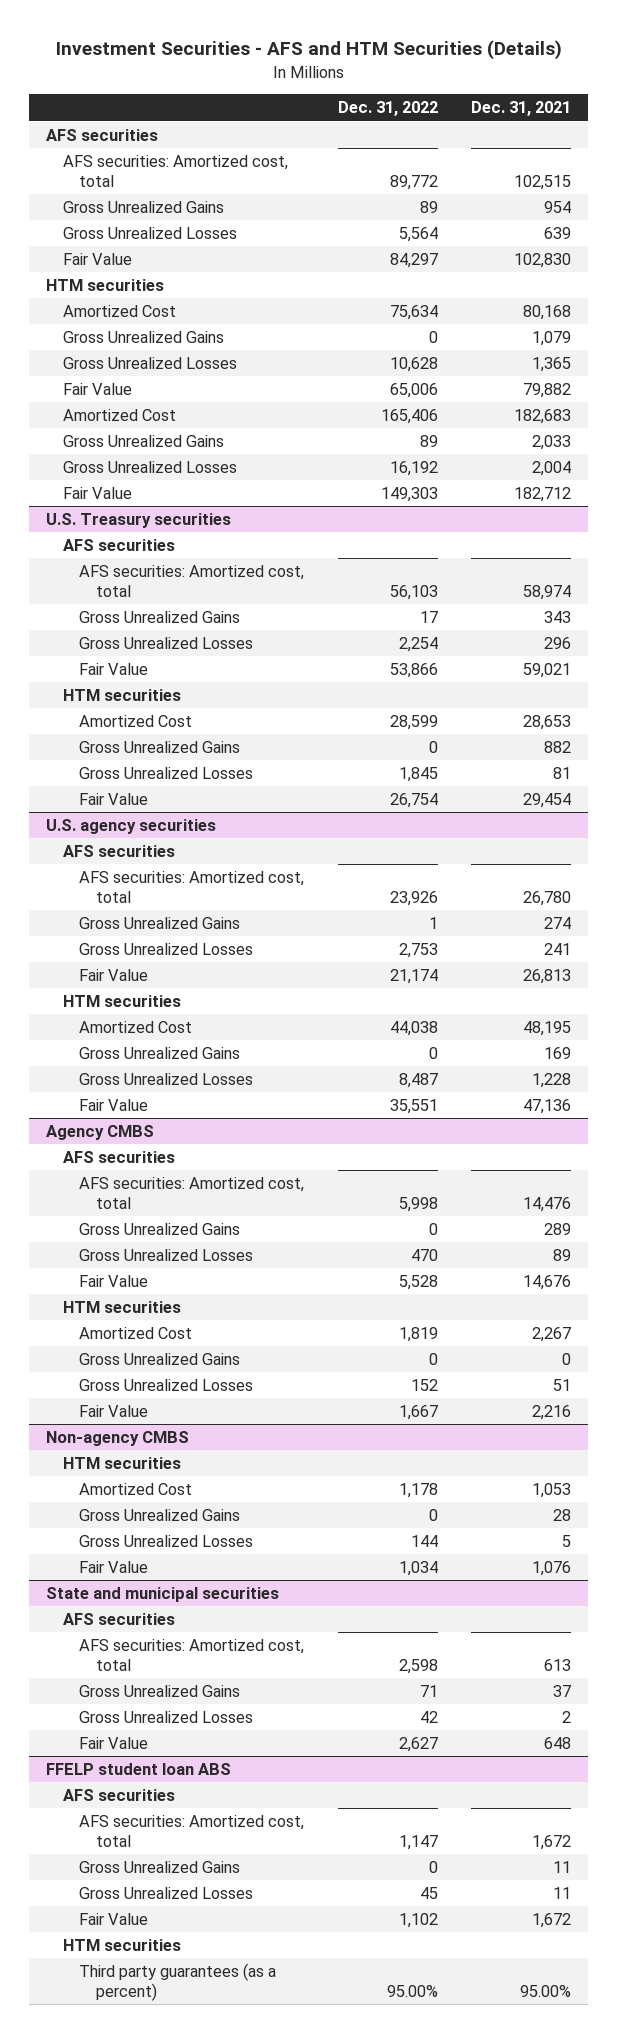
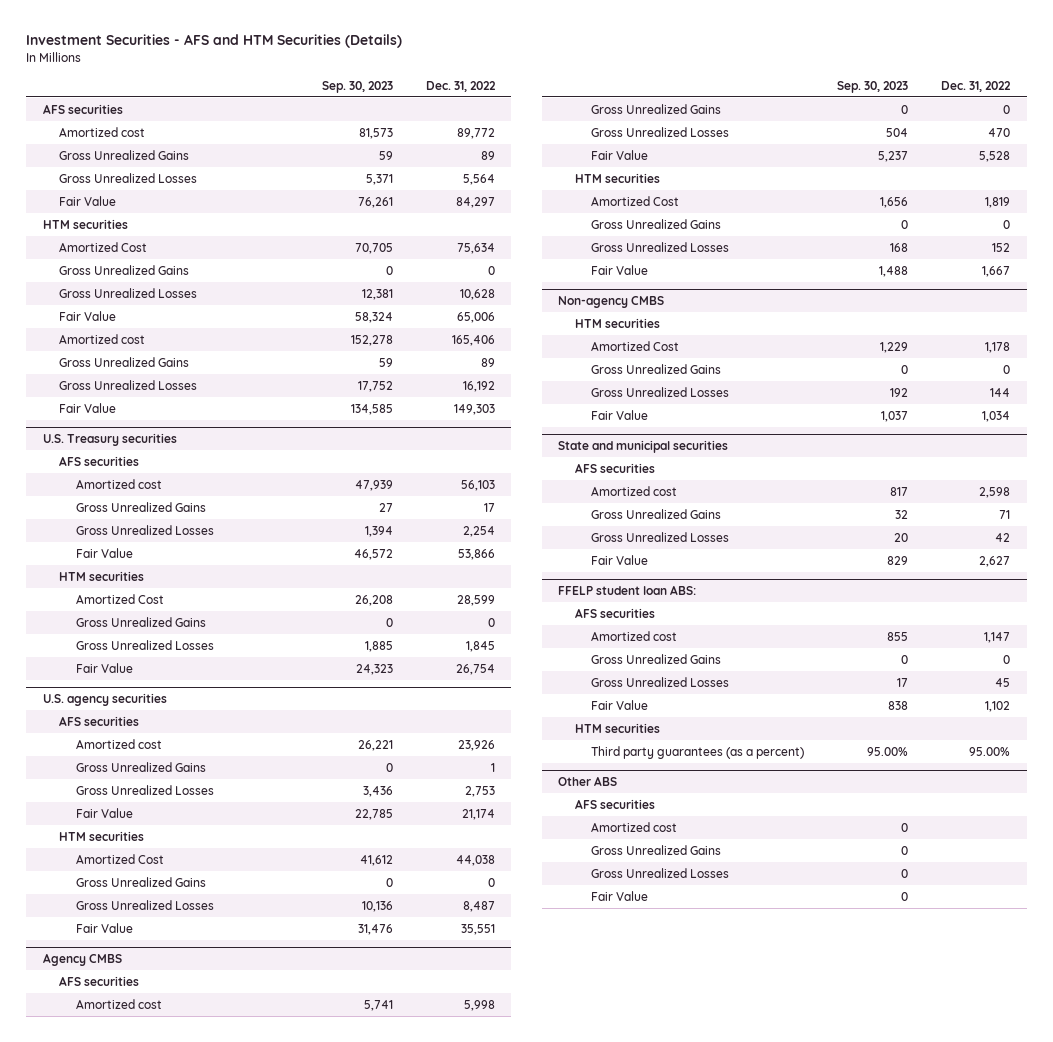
- | Dec. 31, 2022 | Dec. 31, 2021
+ | Sep. 30, 2023 | Dec. 31, 2022
- AFS securities: Amortized cost, total | 89,772 | 102,515
+ Amortized cost | 81,573 | 89,772
- Amortized Cost | 165,406 | 182,683
+ Amortized cost | 152,278 | 165,406
@ U.S. Treasury securities
- AFS securities: Amortized cost, total | 56,103 | 58,974
+ Amortized cost | 47,939 | 56,103
@ U.S. agency securities
- AFS securities: Amortized cost, total | 23,926 | 26,780
+ Amortized cost | 26,221 | 23,926
@ Agency CMBS
- AFS securities: Amortized cost, total | 5,998 | 14,476
+ Amortized cost | 5,741 | 5,998
@ State and municipal securities
- AFS securities: Amortized cost, total | 2,598 | 613
+ Amortized cost | 817 | 2,598
- FFELP student loan ABS
+ FFELP student loan ABS:
- AFS securities: Amortized cost, total | 1,147 | 1,672
+ Amortized cost | 855 | 1,147
+ Other ABS
+ AFS securities
+ Amortized cost | 0 |
+ Gross Unrealized Gains | 0 |
+ Gross Unrealized Losses | 0 |
+ Fair Value | 0 |

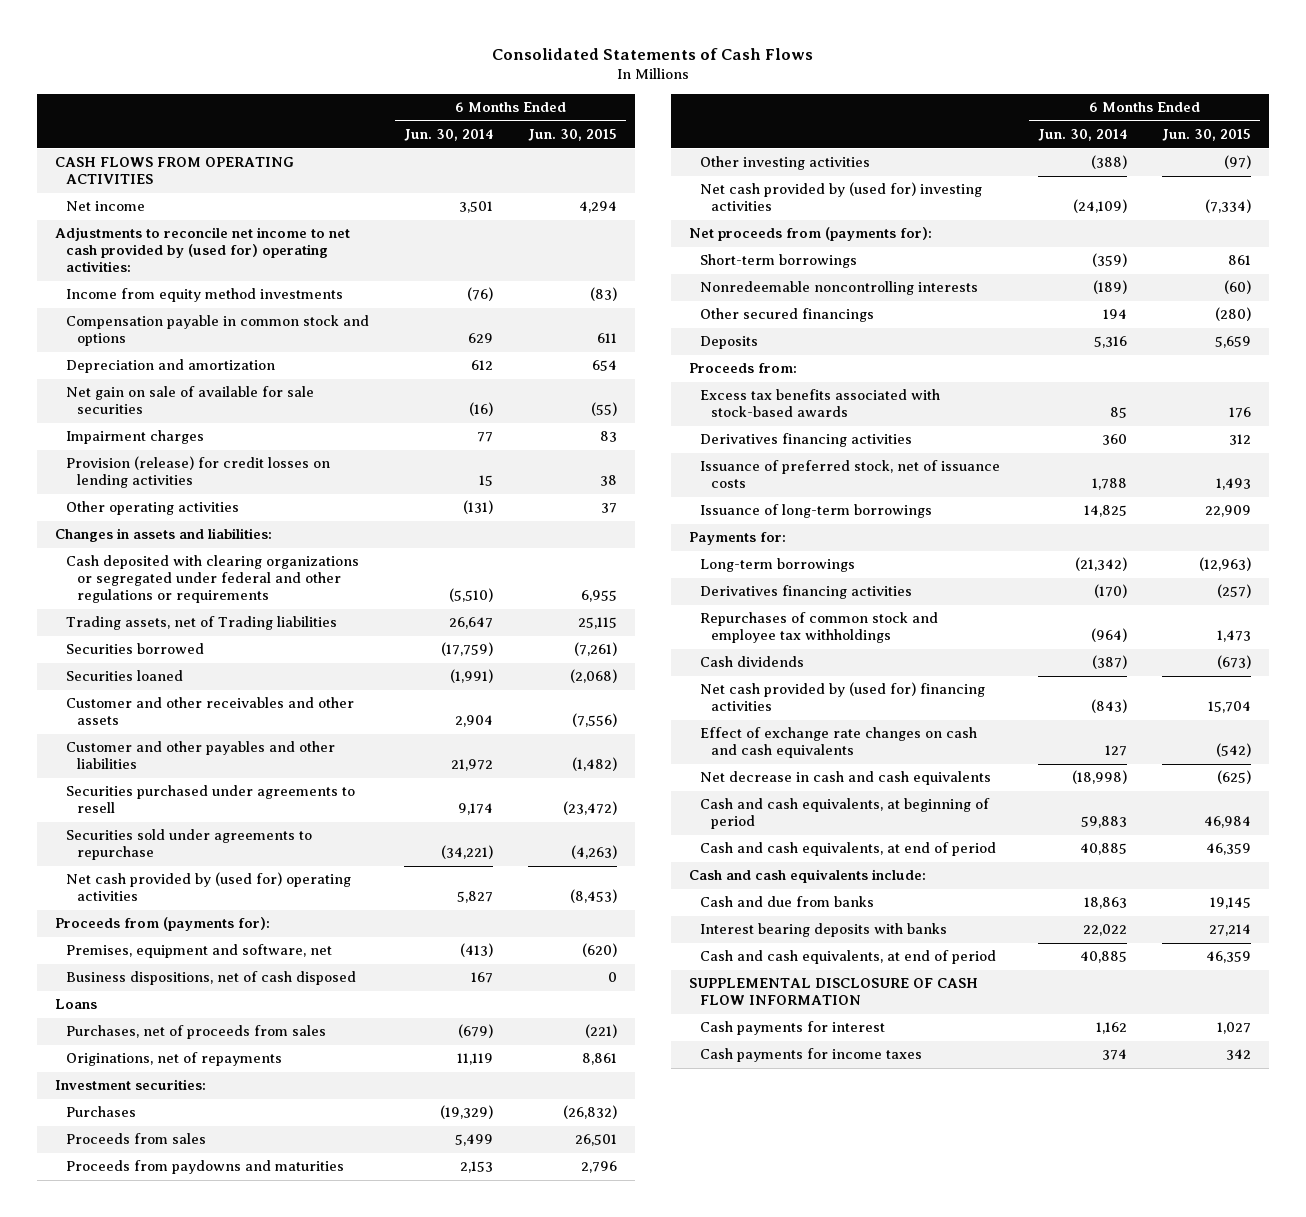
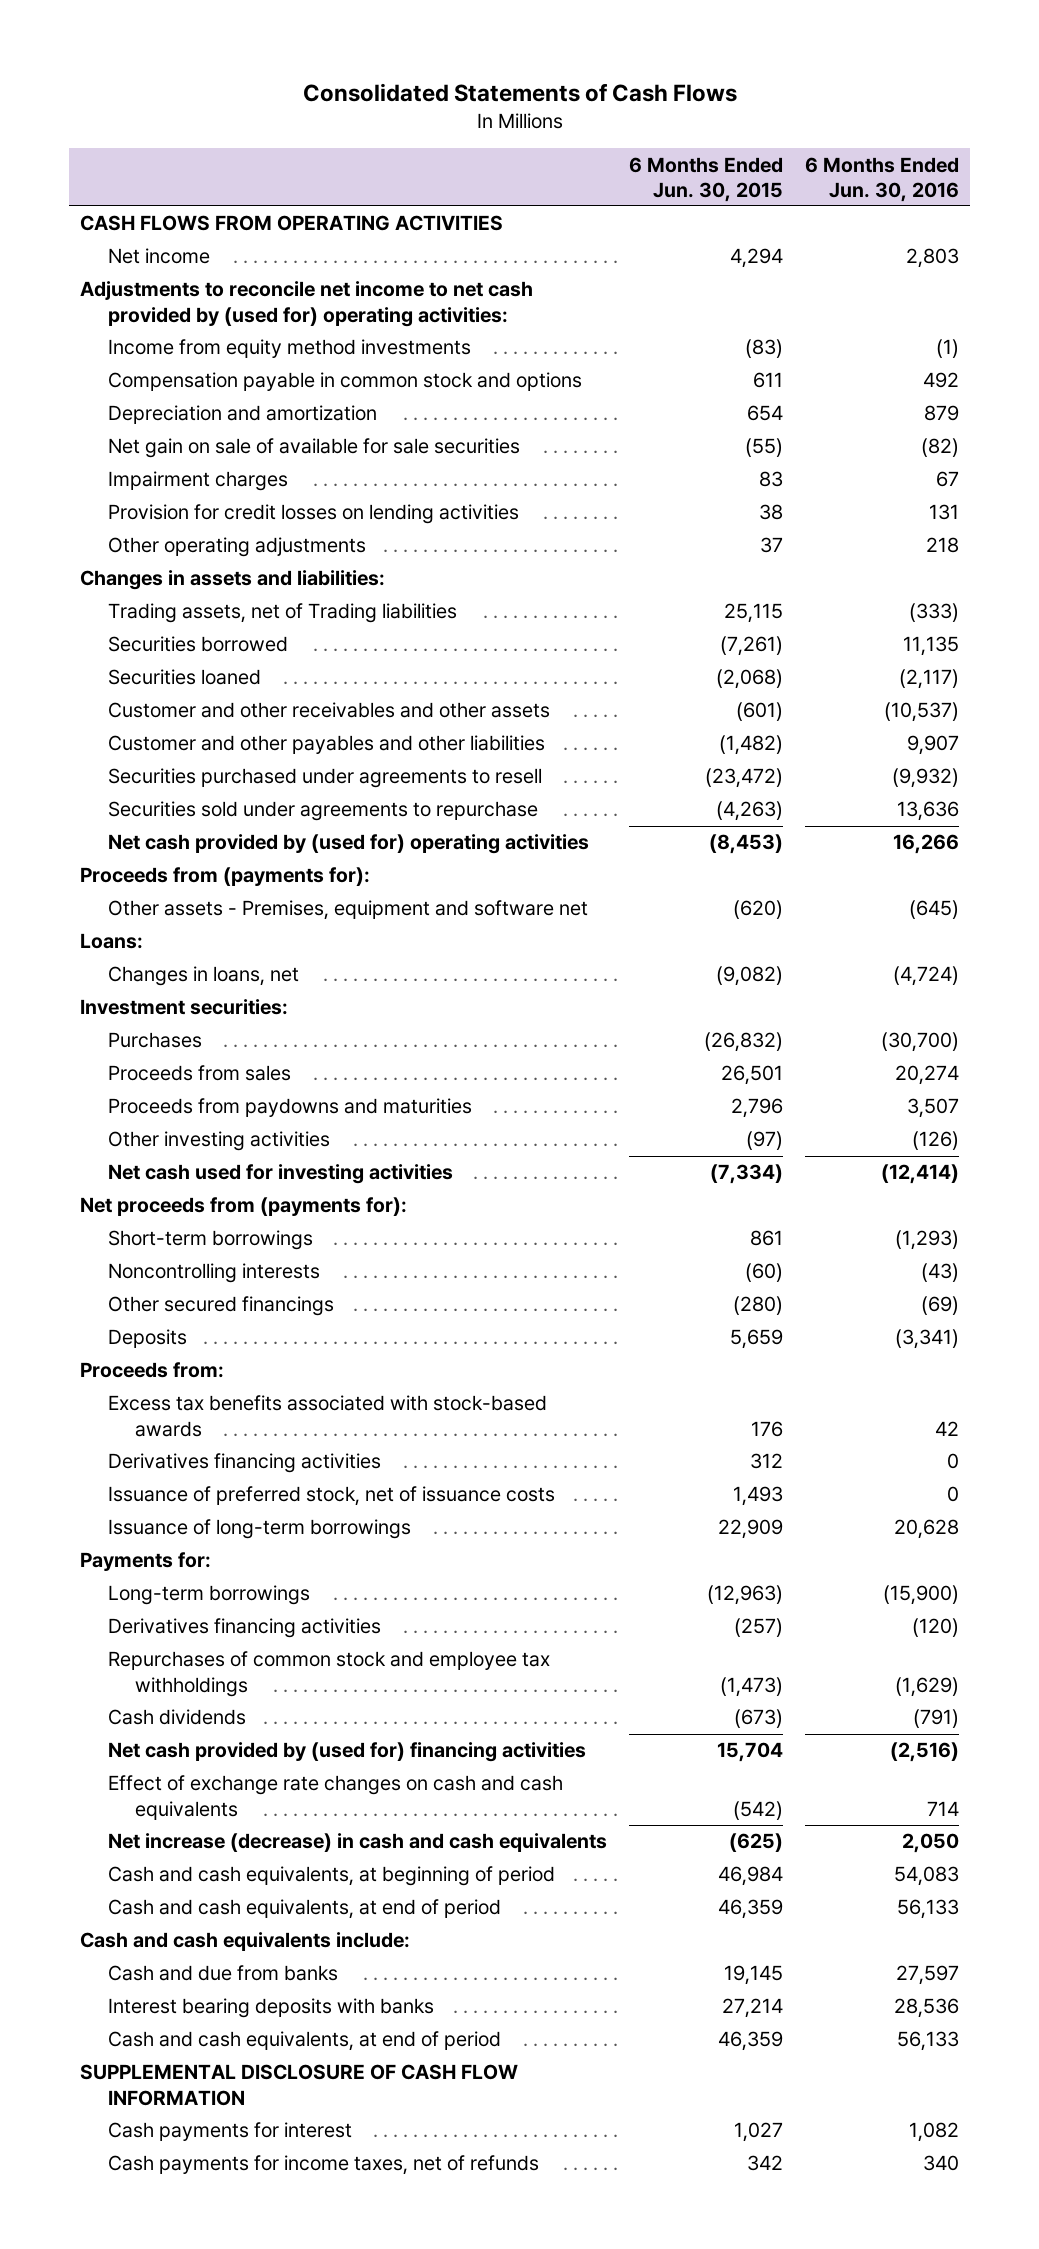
- | 6 Months Ended Jun. 30, 2014 | 6 Months Ended Jun. 30, 2015
+ | 6 Months Ended Jun. 30, 2015 | 6 Months Ended Jun. 30, 2016
- Provision (release) for credit losses on lending activities | 15 | 38
- Other operating activities | (131) | 37
+ Provision for credit losses on lending activities | 38 | 131
+ Other operating adjustments | 37 | 218
- Cash deposited with clearing organizations or segregated under federal and other regulations or requirements | (5,510) | 6,955
- Customer and other receivables and other assets | 2,904 | (7,556)
+ Customer and other receivables and other assets | (601) | (10,537)
- Premises, equipment and software, net | (413) | (620)
- Business dispositions, net of cash disposed | 167 | 0
- Loans
- Purchases, net of proceeds from sales | (679) | (221)
- Originations, net of repayments | 11,119 | 8,861
+ Other assets - Premises, equipment and software net | (620) | (645)
+ Loans:
+ Changes in loans, net | (9,082) | (4,724)
- Net cash provided by (used for) investing activities | (24,109) | (7,334)
+ Net cash used for investing activities | (7,334) | (12,414)
- Nonredeemable noncontrolling interests | (189) | (60)
+ Noncontrolling interests | (60) | (43)
- Repurchases of common stock and employee tax withholdings | (964) | 1,473
+ Repurchases of common stock and employee tax withholdings | (1,473) | (1,629)
- Net decrease in cash and cash equivalents | (18,998) | (625)
+ Net increase (decrease) in cash and cash equivalents | (625) | 2,050
- Cash payments for income taxes | 374 | 342
+ Cash payments for income taxes, net of refunds | 342 | 340

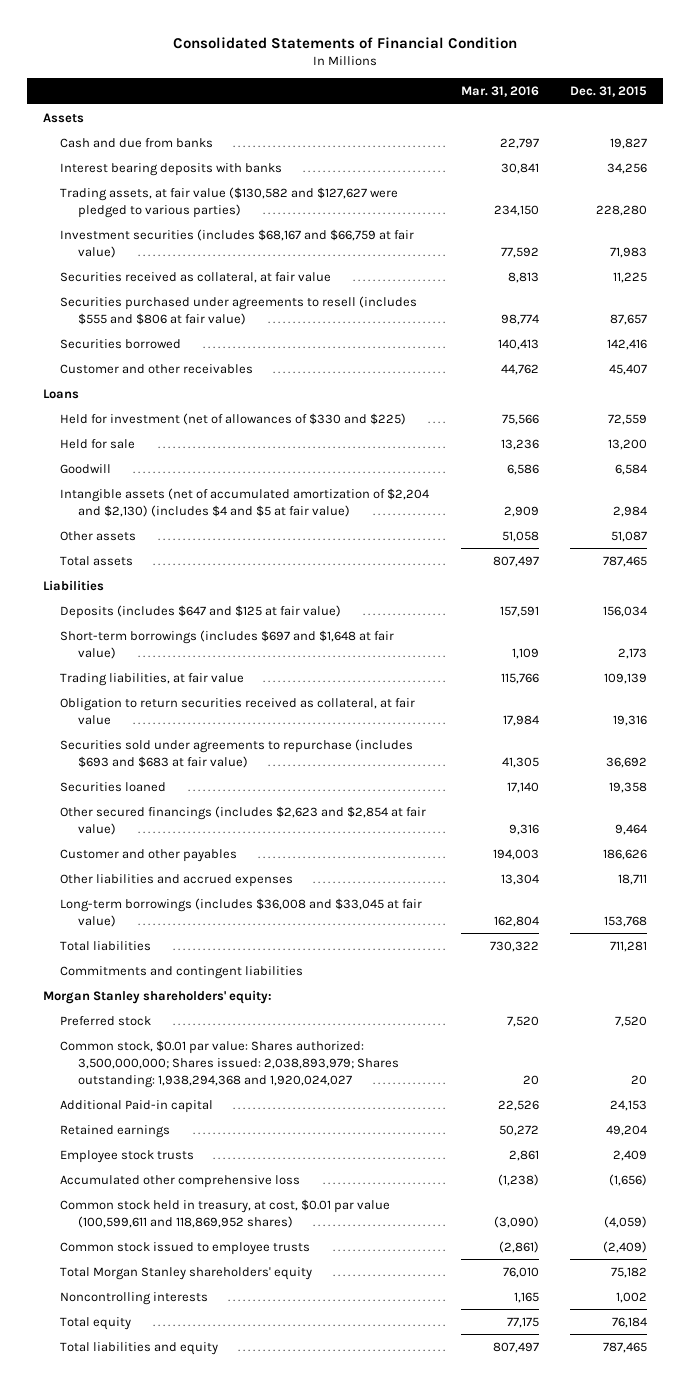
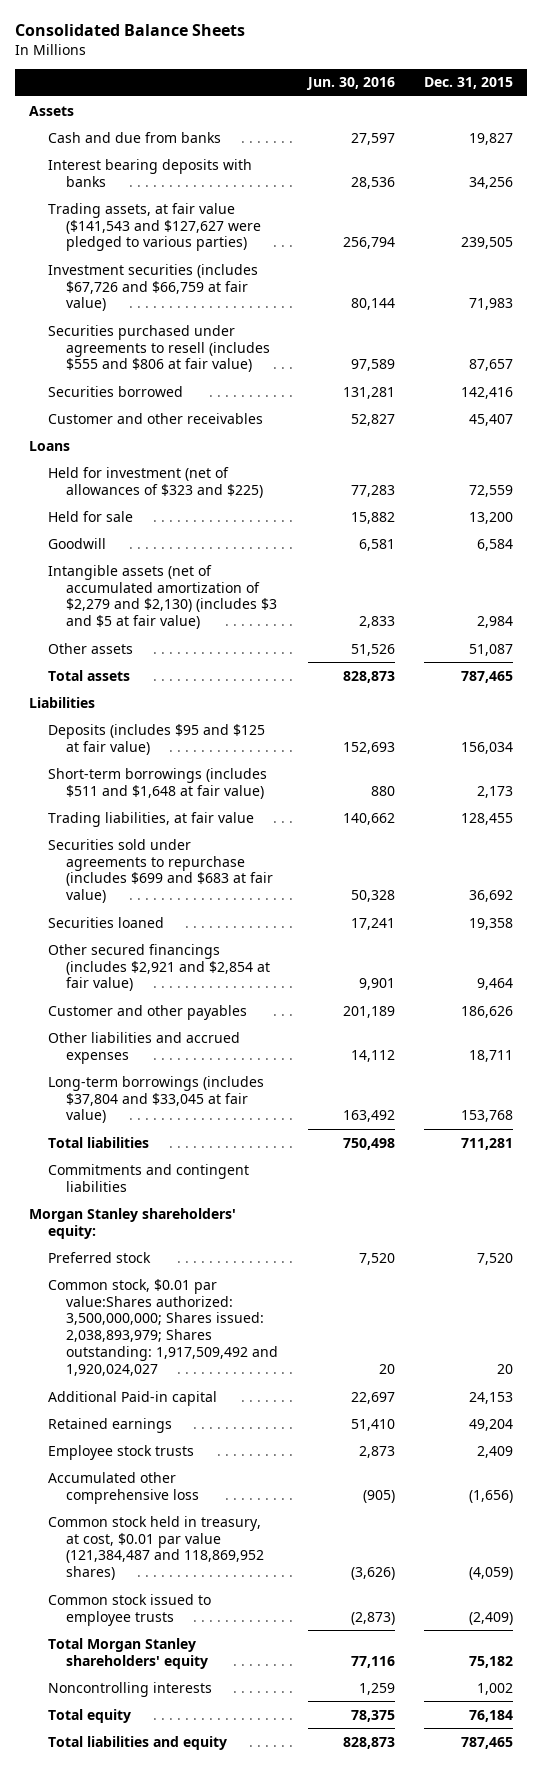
- Consolidated Statements of Financial Condition
+ Consolidated Balance Sheets
- | Mar. 31, 2016 | Dec. 31, 2015
+ | Jun. 30, 2016 | Dec. 31, 2015
- Trading assets, at fair value ($130,582 and $127,627 were pledged to various parties) | 234,150 | 228,280
- Investment securities (includes $68,167 and $66,759 at fair value) | 77,592 | 71,983
- Securities received as collateral, at fair value | 8,813 | 11,225
+ Trading assets, at fair value ($141,543 and $127,627 were pledged to various parties) | 256,794 | 239,505
+ Investment securities (includes $67,726 and $66,759 at fair value) | 80,144 | 71,983
- Held for investment (net of allowances of $330 and $225) | 75,566 | 72,559
+ Held for investment (net of allowances of $323 and $225) | 77,283 | 72,559
- Intangible assets (net of accumulated amortization of $2,204 and $2,130) (includes $4 and $5 at fair value) | 2,909 | 2,984
+ Intangible assets (net of accumulated amortization of $2,279 and $2,130) (includes $3 and $5 at fair value) | 2,833 | 2,984
- Deposits (includes $647 and $125 at fair value) | 157,591 | 156,034
- Short-term borrowings (includes $697 and $1,648 at fair value) | 1,109 | 2,173
- Trading liabilities, at fair value | 115,766 | 109,139
- Obligation to return securities received as collateral, at fair value | 17,984 | 19,316
- Securities sold under agreements to repurchase (includes $693 and $683 at fair value) | 41,305 | 36,692
+ Deposits (includes $95 and $125 at fair value) | 152,693 | 156,034
+ Short-term borrowings (includes $511 and $1,648 at fair value) | 880 | 2,173
+ Trading liabilities, at fair value | 140,662 | 128,455
+ Securities sold under agreements to repurchase (includes $699 and $683 at fair value) | 50,328 | 36,692
- Other secured financings (includes $2,623 and $2,854 at fair value) | 9,316 | 9,464
+ Other secured financings (includes $2,921 and $2,854 at fair value) | 9,901 | 9,464
- Long-term borrowings (includes $36,008 and $33,045 at fair value) | 162,804 | 153,768
+ Long-term borrowings (includes $37,804 and $33,045 at fair value) | 163,492 | 153,768
- Common stock, $0.01 par value: Shares authorized: 3,500,000,000; Shares issued: 2,038,893,979; Shares outstanding: 1,938,294,368 and 1,920,024,027 | 20 | 20
+ Common stock, $0.01 par value:Shares authorized: 3,500,000,000; Shares issued: 2,038,893,979; Shares outstanding: 1,917,509,492 and 1,920,024,027 | 20 | 20
- Common stock held in treasury, at cost, $0.01 par value (100,599,611 and 118,869,952 shares) | (3,090) | (4,059)
+ Common stock held in treasury, at cost, $0.01 par value (121,384,487 and 118,869,952 shares) | (3,626) | (4,059)

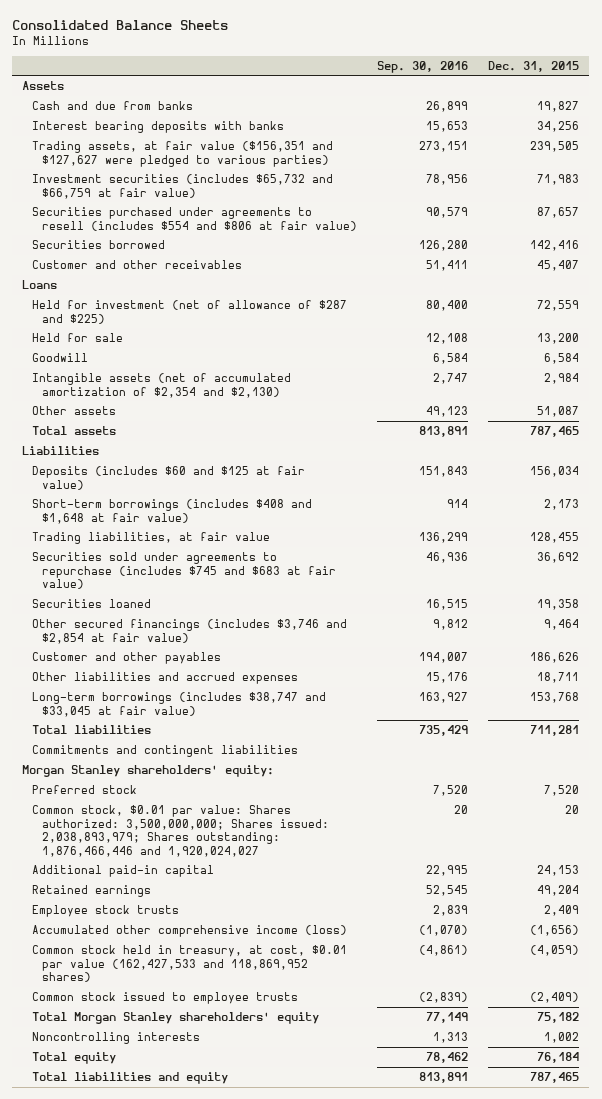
- | Jun. 30, 2016 | Dec. 31, 2015
+ | Sep. 30, 2016 | Dec. 31, 2015
- Trading assets, at fair value ($141,543 and $127,627 were pledged to various parties) | 256,794 | 239,505
- Investment securities (includes $67,726 and $66,759 at fair value) | 80,144 | 71,983
- Securities purchased under agreements to resell (includes $555 and $806 at fair value) | 97,589 | 87,657
+ Trading assets, at fair value ($156,351 and $127,627 were pledged to various parties) | 273,151 | 239,505
+ Investment securities (includes $65,732 and $66,759 at fair value) | 78,956 | 71,983
+ Securities purchased under agreements to resell (includes $554 and $806 at fair value) | 90,579 | 87,657
- Held for investment (net of allowances of $323 and $225) | 77,283 | 72,559
+ Held for investment (net of allowance of $287 and $225) | 80,400 | 72,559
- Intangible assets (net of accumulated amortization of $2,279 and $2,130) (includes $3 and $5 at fair value) | 2,833 | 2,984
+ Intangible assets (net of accumulated amortization of $2,354 and $2,130) | 2,747 | 2,984
- Deposits (includes $95 and $125 at fair value) | 152,693 | 156,034
- Short-term borrowings (includes $511 and $1,648 at fair value) | 880 | 2,173
+ Deposits (includes $60 and $125 at fair value) | 151,843 | 156,034
+ Short-term borrowings (includes $408 and $1,648 at fair value) | 914 | 2,173
- Securities sold under agreements to repurchase (includes $699 and $683 at fair value) | 50,328 | 36,692
+ Securities sold under agreements to repurchase (includes $745 and $683 at fair value) | 46,936 | 36,692
- Other secured financings (includes $2,921 and $2,854 at fair value) | 9,901 | 9,464
+ Other secured financings (includes $3,746 and $2,854 at fair value) | 9,812 | 9,464
- Long-term borrowings (includes $37,804 and $33,045 at fair value) | 163,492 | 153,768
+ Long-term borrowings (includes $38,747 and $33,045 at fair value) | 163,927 | 153,768
- Common stock, $0.01 par value:Shares authorized: 3,500,000,000; Shares issued: 2,038,893,979; Shares outstanding: 1,917,509,492 and 1,920,024,027 | 20 | 20
- Additional Paid-in capital | 22,697 | 24,153
+ Common stock, $0.01 par value: Shares authorized: 3,500,000,000; Shares issued: 2,038,893,979; Shares outstanding: 1,876,466,446 and 1,920,024,027 | 20 | 20
+ Additional paid-in capital | 22,995 | 24,153
- Accumulated other comprehensive loss | (905) | (1,656)
- Common stock held in treasury, at cost, $0.01 par value (121,384,487 and 118,869,952 shares) | (3,626) | (4,059)
+ Accumulated other comprehensive income (loss) | (1,070) | (1,656)
+ Common stock held in treasury, at cost, $0.01 par value (162,427,533 and 118,869,952 shares) | (4,861) | (4,059)

